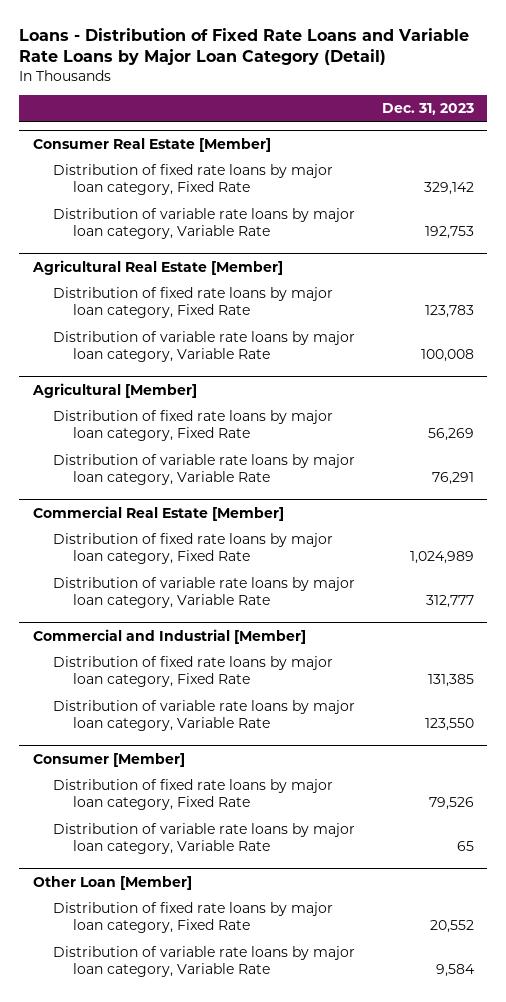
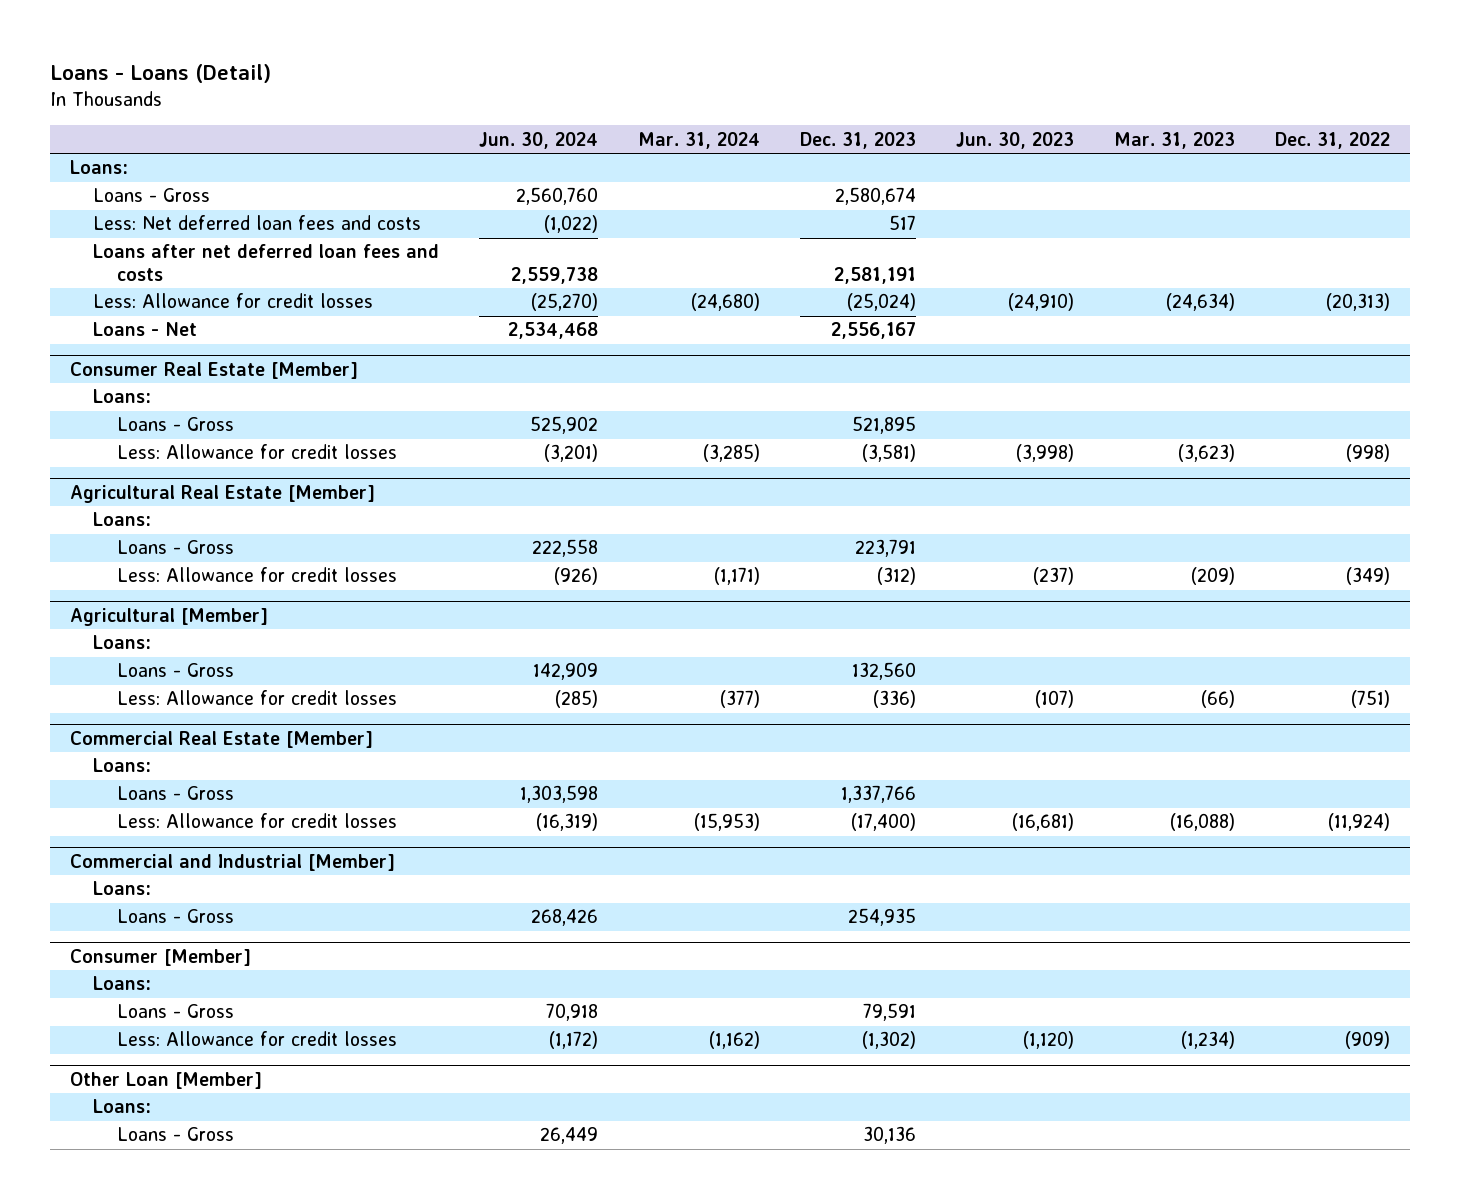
- Loans - Distribution of Fixed Rate Loans and Variable Rate Loans by Major Loan Category (Detail)
+ Loans - Loans (Detail)
- | Dec. 31, 2023
+ | Jun. 30, 2024 | Mar. 31, 2024 | Dec. 31, 2023 | Jun. 30, 2023 | Mar. 31, 2023 | Dec. 31, 2022
+ Loans:
+ Loans - Gross | 2,560,760 | | 2,580,674 | | |
+ Less: Net deferred loan fees and costs | (1,022) | | 517 | | |
+ Loans after net deferred loan fees and costs | 2,559,738 | | 2,581,191 | | |
+ Less: Allowance for credit losses | (25,270) | (24,680) | (25,024) | (24,910) | (24,634) | (20,313)
+ Loans - Net | 2,534,468 | | 2,556,167 | | |
@ Consumer Real Estate [Member]
- Distribution of fixed rate loans by major loan category, Fixed Rate | 329,142
- Distribution of variable rate loans by major loan category, Variable Rate | 192,753
+ Loans:
+ Loans - Gross | 525,902 | | 521,895 | | |
+ Less: Allowance for credit losses | (3,201) | (3,285) | (3,581) | (3,998) | (3,623) | (998)
@ Agricultural Real Estate [Member]
- Distribution of fixed rate loans by major loan category, Fixed Rate | 123,783
- Distribution of variable rate loans by major loan category, Variable Rate | 100,008
+ Loans:
+ Loans - Gross | 222,558 | | 223,791 | | |
+ Less: Allowance for credit losses | (926) | (1,171) | (312) | (237) | (209) | (349)
@ Agricultural [Member]
- Distribution of fixed rate loans by major loan category, Fixed Rate | 56,269
- Distribution of variable rate loans by major loan category, Variable Rate | 76,291
+ Loans:
+ Loans - Gross | 142,909 | | 132,560 | | |
+ Less: Allowance for credit losses | (285) | (377) | (336) | (107) | (66) | (751)
@ Commercial Real Estate [Member]
- Distribution of fixed rate loans by major loan category, Fixed Rate | 1,024,989
- Distribution of variable rate loans by major loan category, Variable Rate | 312,777
+ Loans:
+ Loans - Gross | 1,303,598 | | 1,337,766 | | |
+ Less: Allowance for credit losses | (16,319) | (15,953) | (17,400) | (16,681) | (16,088) | (11,924)
@ Commercial and Industrial [Member]
- Distribution of fixed rate loans by major loan category, Fixed Rate | 131,385
- Distribution of variable rate loans by major loan category, Variable Rate | 123,550
+ Loans:
+ Loans - Gross | 268,426 | | 254,935 | | |
@ Consumer [Member]
- Distribution of fixed rate loans by major loan category, Fixed Rate | 79,526
- Distribution of variable rate loans by major loan category, Variable Rate | 65
+ Loans:
+ Loans - Gross | 70,918 | | 79,591 | | |
+ Less: Allowance for credit losses | (1,172) | (1,162) | (1,302) | (1,120) | (1,234) | (909)
@ Other Loan [Member]
- Distribution of fixed rate loans by major loan category, Fixed Rate | 20,552
- Distribution of variable rate loans by major loan category, Variable Rate | 9,584
+ Loans:
+ Loans - Gross | 26,449 | | 30,136 | | |

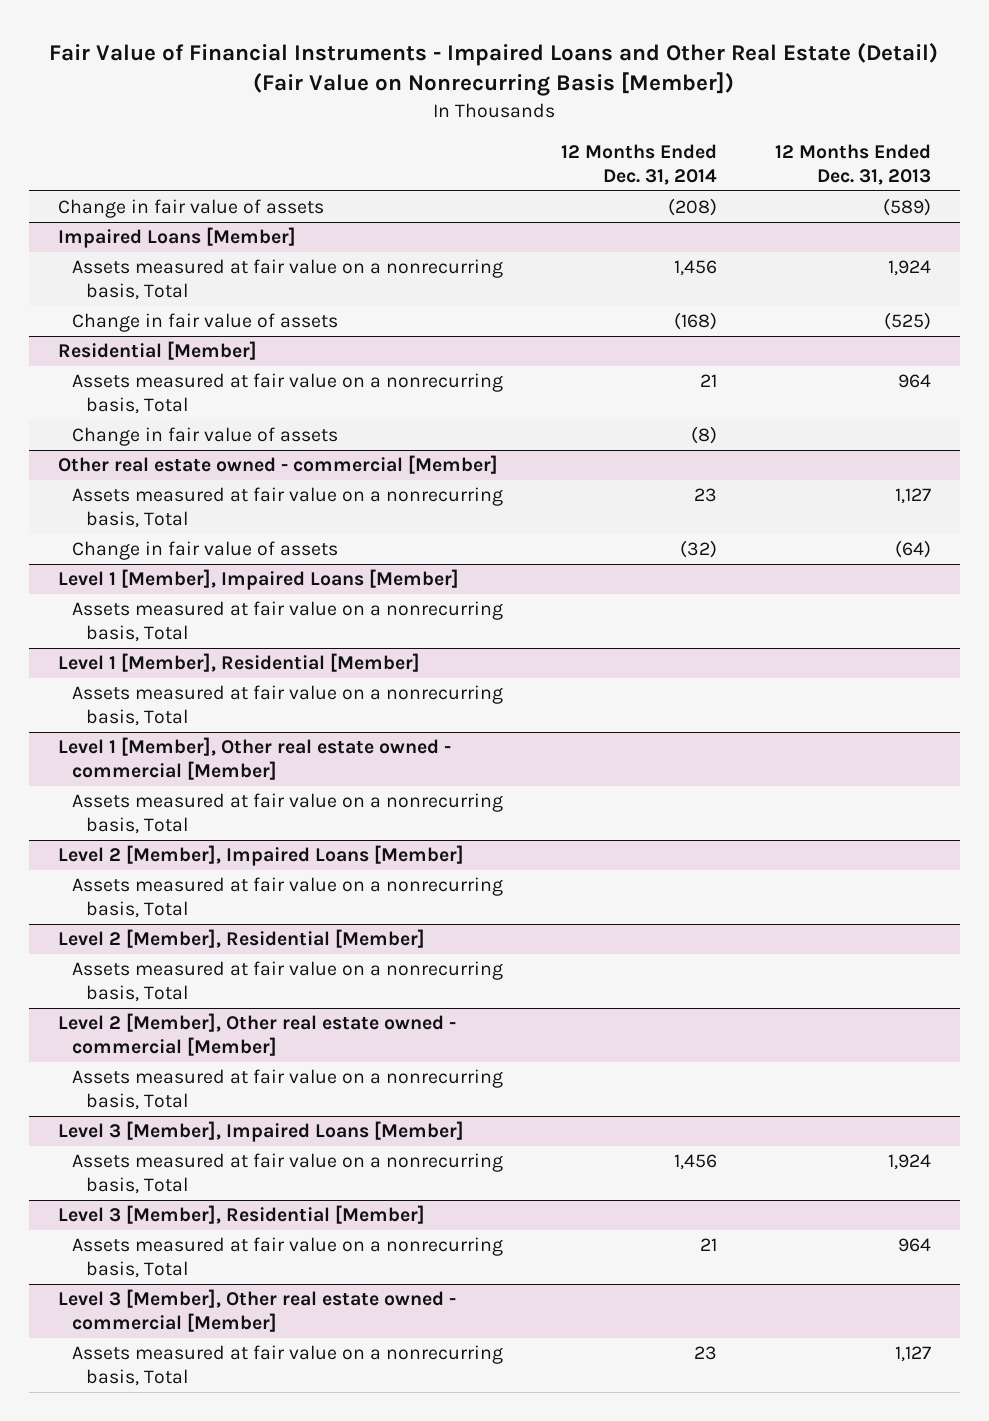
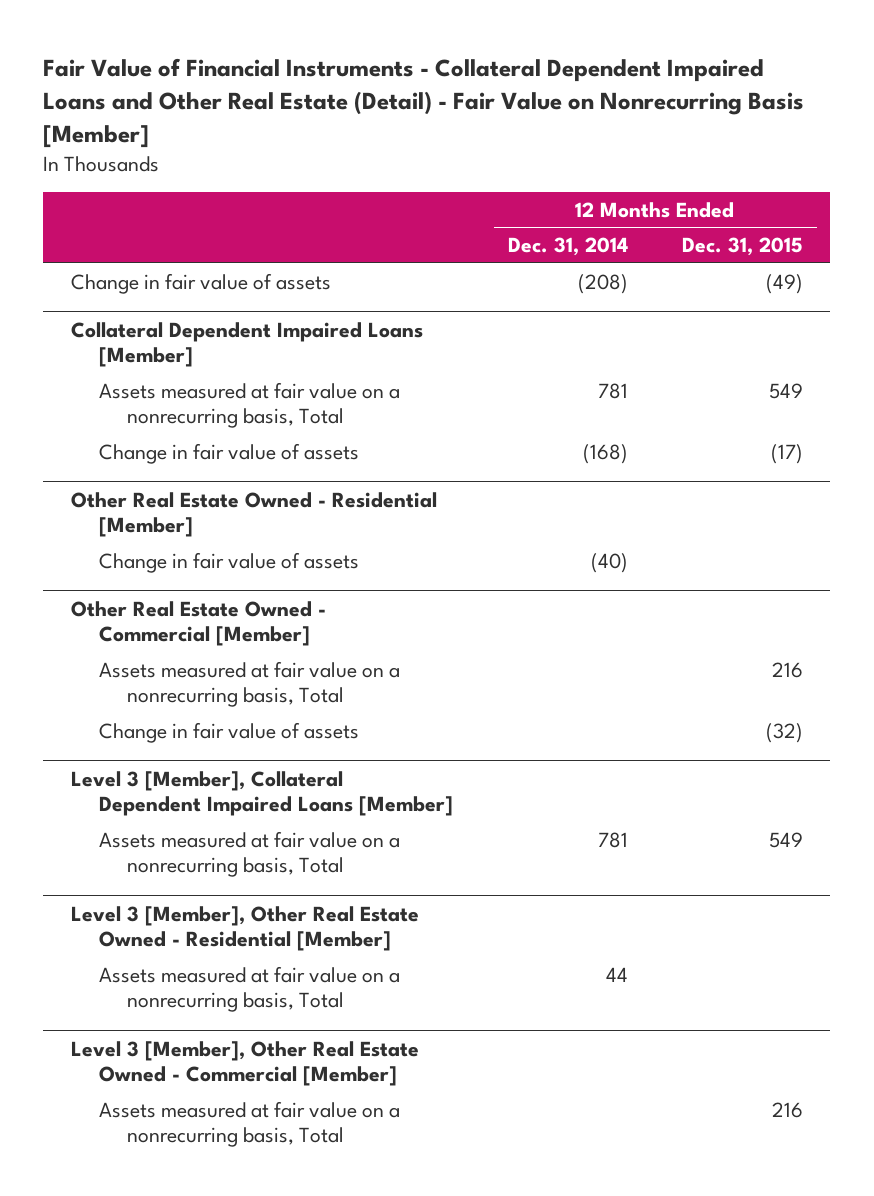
- Fair Value of Financial Instruments - Impaired Loans and Other Real Estate (Detail) (Fair Value on Nonrecurring Basis [Member])
+ Fair Value of Financial Instruments - Collateral Dependent Impaired Loans and Other Real Estate (Detail) - Fair Value on Nonrecurring Basis [Member]
- | 12 Months Ended Dec. 31, 2014 | 12 Months Ended Dec. 31, 2013
+ | 12 Months Ended Dec. 31, 2014 | 12 Months Ended Dec. 31, 2015
- Impaired Loans [Member]
- Assets measured at fair value on a nonrecurring basis, Total | 1,456 | 1,924
+ Collateral Dependent Impaired Loans [Member]
+ Assets measured at fair value on a nonrecurring basis, Total | 781 | 549
- Residential [Member]
- Assets measured at fair value on a nonrecurring basis, Total | 21 | 964
- Change in fair value of assets | (8) |
- Other real estate owned - commercial [Member]
- Assets measured at fair value on a nonrecurring basis, Total | 23 | 1,127
- Change in fair value of assets | (32) | (64)
- Level 1 [Member], Impaired Loans [Member]
- Assets measured at fair value on a nonrecurring basis, Total
- Level 1 [Member], Residential [Member]
- Assets measured at fair value on a nonrecurring basis, Total
- Level 1 [Member], Other real estate owned - commercial [Member]
- Assets measured at fair value on a nonrecurring basis, Total
- Level 2 [Member], Impaired Loans [Member]
- Assets measured at fair value on a nonrecurring basis, Total
- Level 2 [Member], Residential [Member]
+ Other Real Estate Owned - Residential [Member]
+ Change in fair value of assets | (40) |
+ Other Real Estate Owned - Commercial [Member]
- Level 2 [Member], Other real estate owned - commercial [Member]
+ Change in fair value of assets | | (32)
+ Level 3 [Member], Collateral Dependent Impaired Loans [Member]
+ Assets measured at fair value on a nonrecurring basis, Total | 781 | 549
+ Level 3 [Member], Other Real Estate Owned - Residential [Member]
+ Assets measured at fair value on a nonrecurring basis, Total | 44 |
+ Level 3 [Member], Other Real Estate Owned - Commercial [Member]
- Level 3 [Member], Impaired Loans [Member]
- Assets measured at fair value on a nonrecurring basis, Total | 1,456 | 1,924
- Level 3 [Member], Residential [Member]
- Assets measured at fair value on a nonrecurring basis, Total | 21 | 964
- Level 3 [Member], Other real estate owned - commercial [Member]
- Assets measured at fair value on a nonrecurring basis, Total | 23 | 1,127

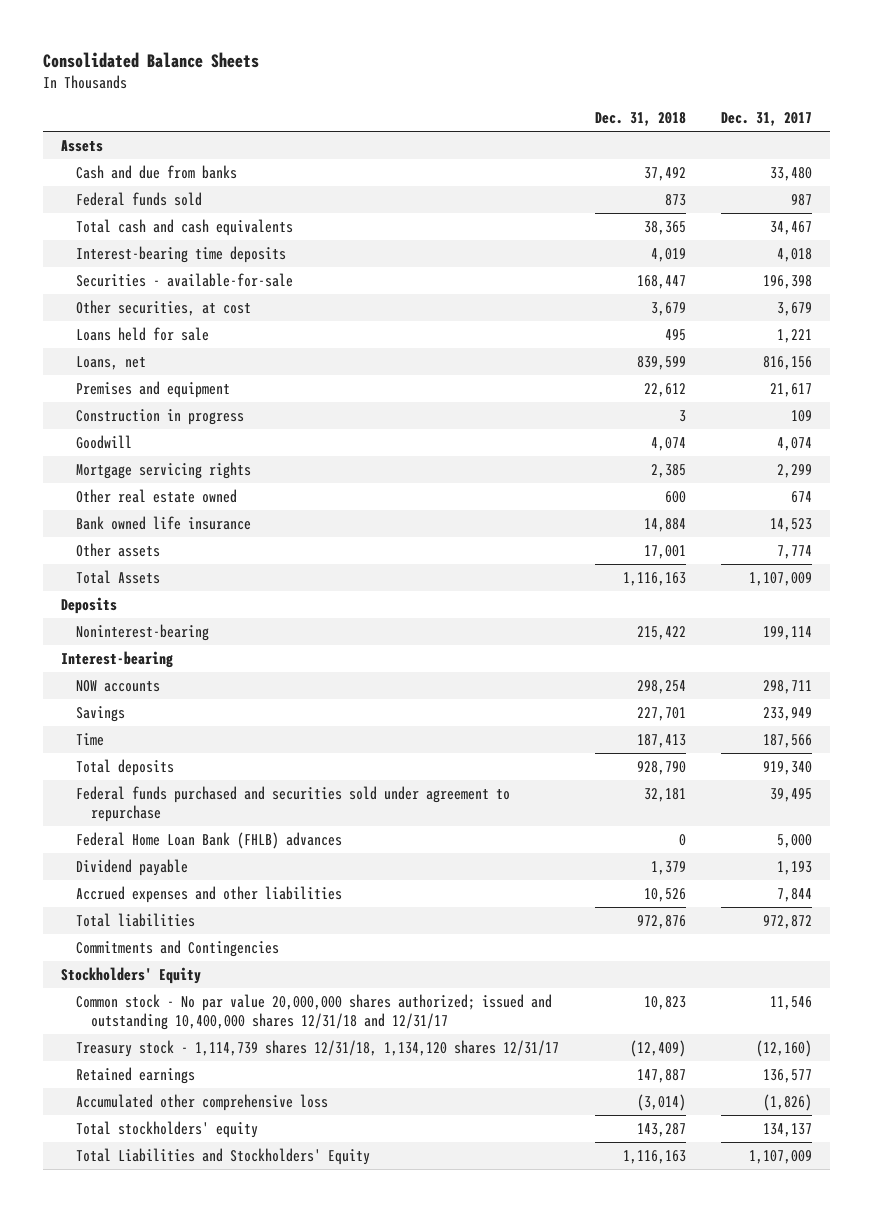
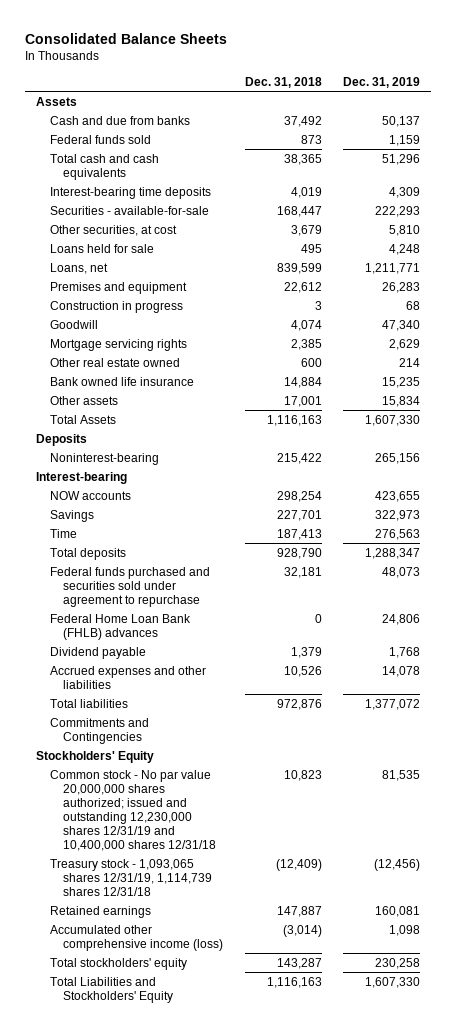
- | Dec. 31, 2018 | Dec. 31, 2017
+ | Dec. 31, 2018 | Dec. 31, 2019
- Common stock - No par value 20,000,000 shares authorized; issued and outstanding 10,400,000 shares 12/31/18 and 12/31/17 | 10,823 | 11,546
- Treasury stock - 1,114,739 shares 12/31/18, 1,134,120 shares 12/31/17 | (12,409) | (12,160)
+ Common stock - No par value 20,000,000 shares authorized; issued and outstanding 12,230,000 shares 12/31/19 and 10,400,000 shares 12/31/18 | 10,823 | 81,535
+ Treasury stock - 1,093,065 shares 12/31/19, 1,114,739 shares 12/31/18 | (12,409) | (12,456)
- Accumulated other comprehensive loss | (3,014) | (1,826)
+ Accumulated other comprehensive income (loss) | (3,014) | 1,098

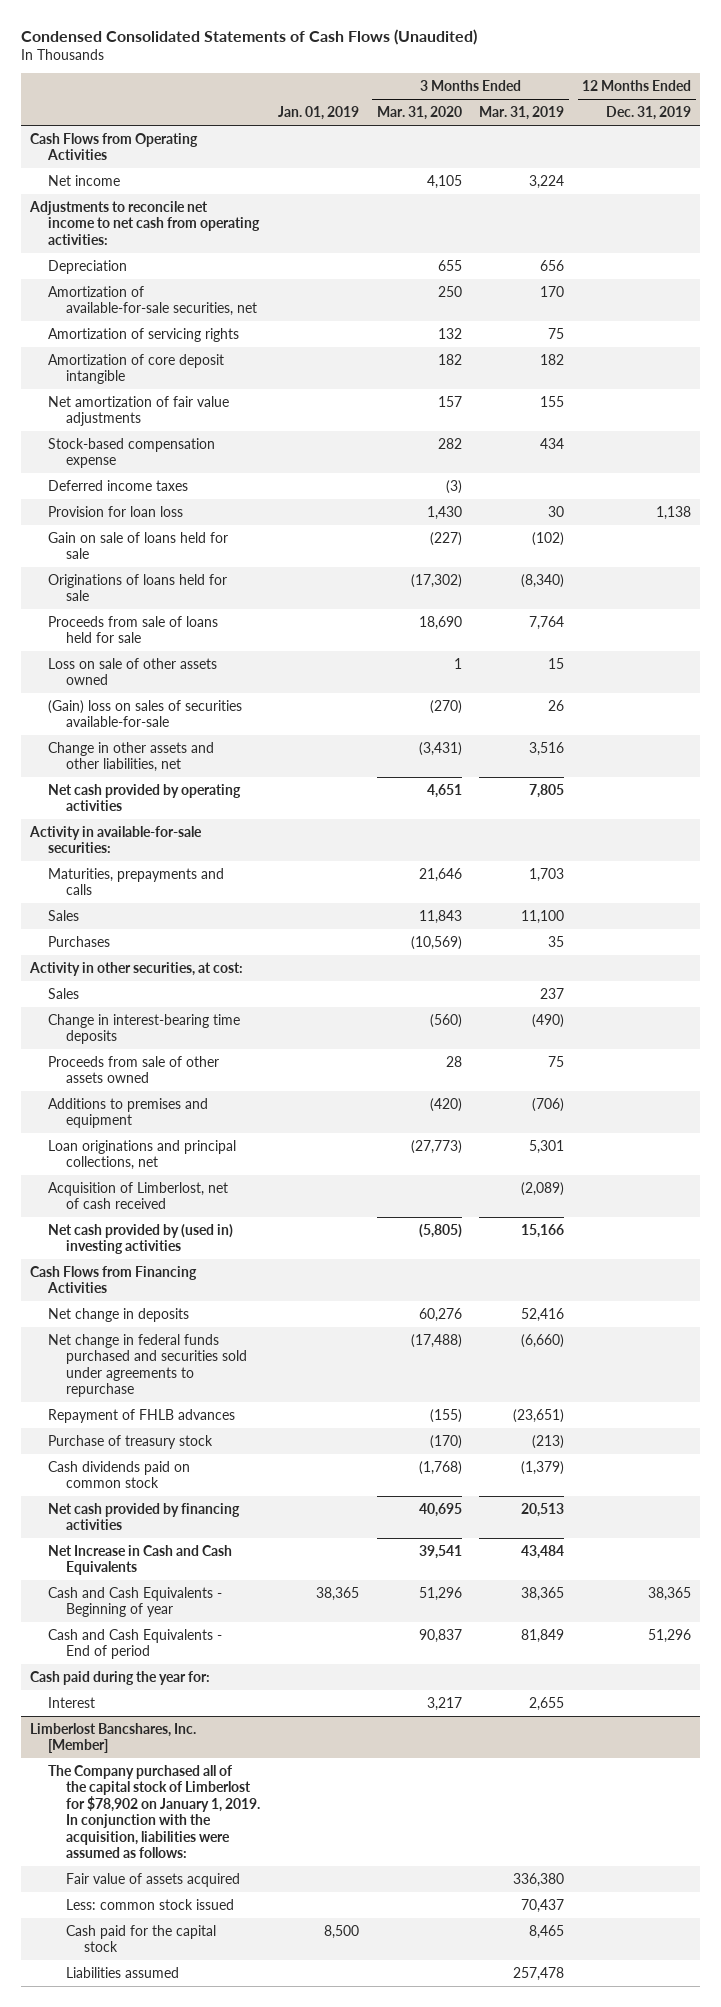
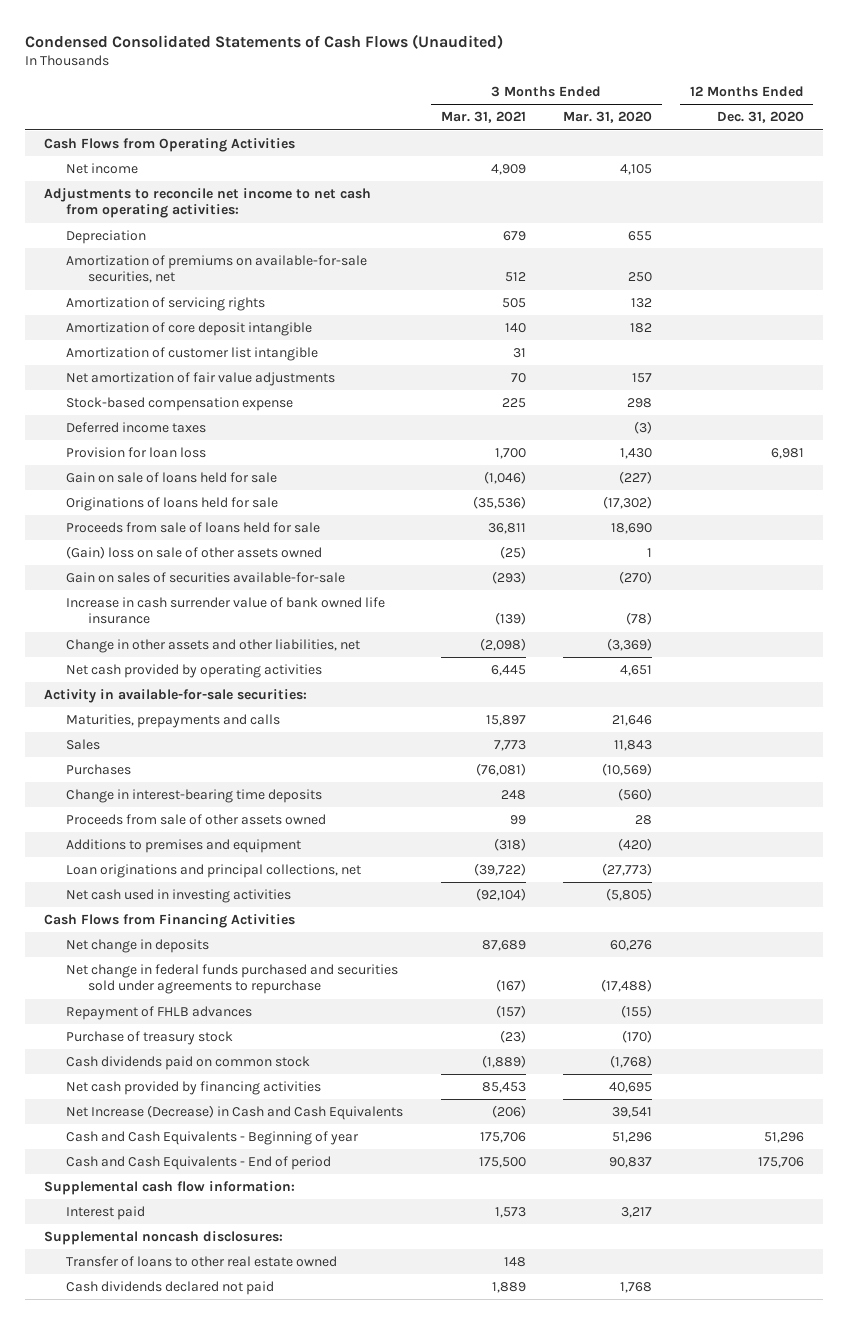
- | Jan. 01, 2019 | 3 Months Ended Mar. 31, 2020 | 3 Months Ended Mar. 31, 2019 | 12 Months Ended Dec. 31, 2019
+ | 3 Months Ended Mar. 31, 2021 | 3 Months Ended Mar. 31, 2020 | 12 Months Ended Dec. 31, 2020
- Amortization of available-for-sale securities, net | | 250 | 170 |
+ Amortization of premiums on available-for-sale securities, net | 512 | 250 |
+ Amortization of customer list intangible | 31 | |
- Stock-based compensation expense | | 282 | 434 |
+ Stock-based compensation expense | 225 | 298 |
- Loss on sale of other assets owned | | 1 | 15 |
- (Gain) loss on sales of securities available-for-sale | | (270) | 26 |
- Change in other assets and other liabilities, net | | (3,431) | 3,516 |
+ (Gain) loss on sale of other assets owned | (25) | 1 |
+ Gain on sales of securities available-for-sale | (293) | (270) |
+ Increase in cash surrender value of bank owned life insurance | (139) | (78) |
+ Change in other assets and other liabilities, net | (2,098) | (3,369) |
- Activity in other securities, at cost:
- Sales | | | 237 |
- Acquisition of Limberlost, net of cash received | | | (2,089) |
- Net cash provided by (used in) investing activities | | (5,805) | 15,166 |
+ Net cash used in investing activities | (92,104) | (5,805) |
- Net Increase in Cash and Cash Equivalents | | 39,541 | 43,484 |
+ Net Increase (Decrease) in Cash and Cash Equivalents | (206) | 39,541 |
- Cash paid during the year for:
- Interest | | 3,217 | 2,655 |
- Limberlost Bancshares, Inc. [Member]
- The Company purchased all of the capital stock of Limberlost for $78,902 on January 1, 2019. In conjunction with the acquisition, liabilities were assumed as follows:
- Fair value of assets acquired | | | 336,380 |
- Less: common stock issued | | | 70,437 |
- Cash paid for the capital stock | 8,500 | | 8,465 |
- Liabilities assumed | | | 257,478 |
+ Supplemental cash flow information:
+ Interest paid | 1,573 | 3,217 |
+ Supplemental noncash disclosures:
+ Transfer of loans to other real estate owned | 148 | |
+ Cash dividends declared not paid | 1,889 | 1,768 |

